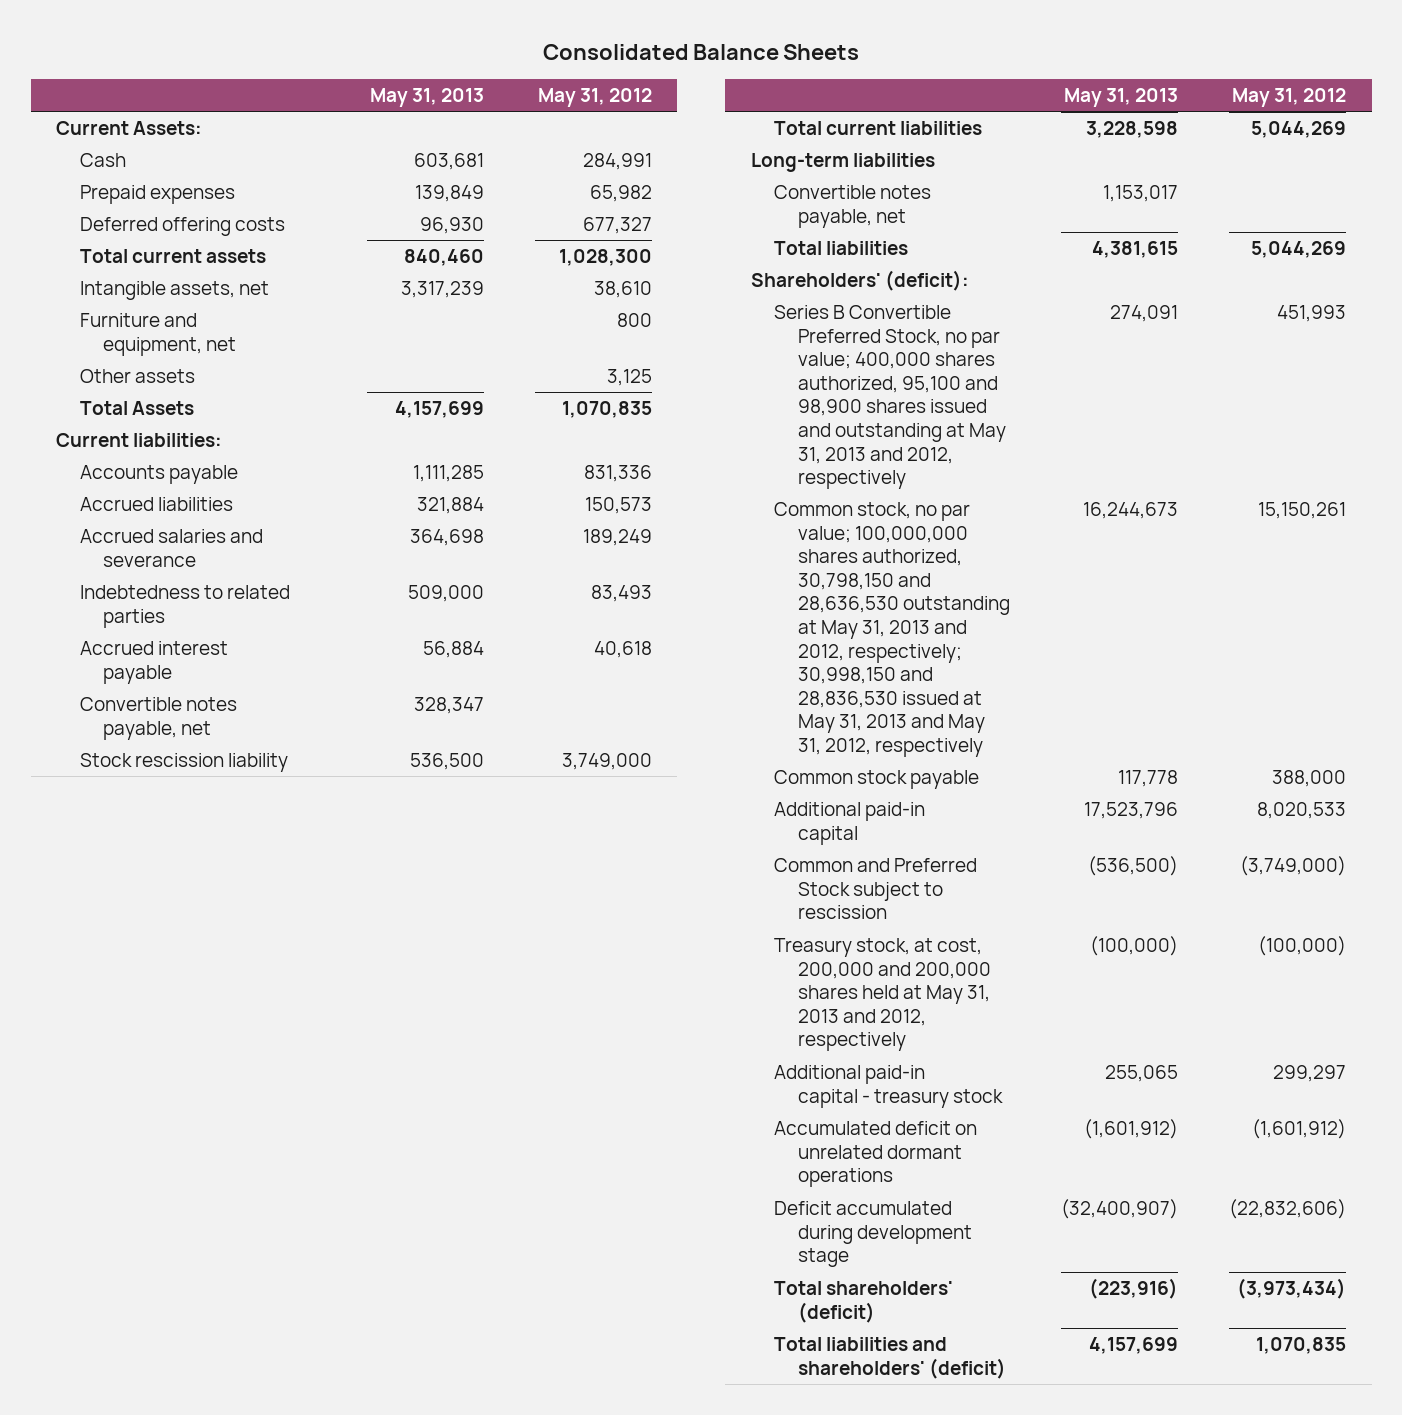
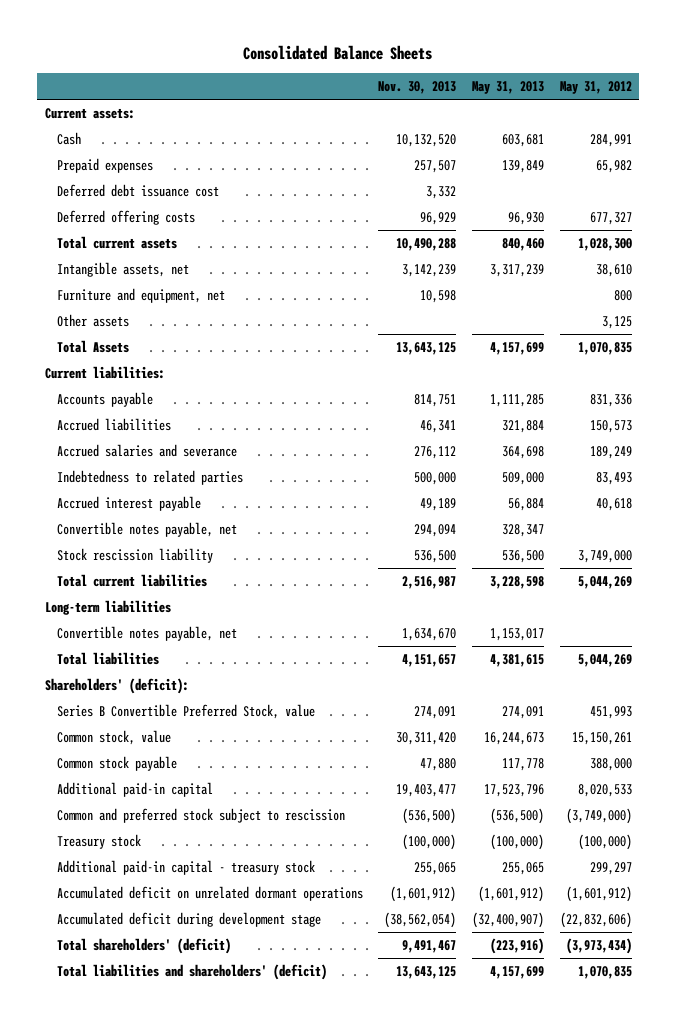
- | May 31, 2013 | May 31, 2012
+ | Nov. 30, 2013 | May 31, 2013 | May 31, 2012
- Current Assets:
+ Current assets:
+ Deferred debt issuance cost | 3,332 | |
- Series B Convertible Preferred Stock, no par value; 400,000 shares authorized, 95,100 and 98,900 shares issued and outstanding at May 31, 2013 and 2012, respectively | 274,091 | 451,993
- Common stock, no par value; 100,000,000 shares authorized, 30,798,150 and 28,636,530 outstanding at May 31, 2013 and 2012, respectively; 30,998,150 and 28,836,530 issued at May 31, 2013 and May 31, 2012, respectively | 16,244,673 | 15,150,261
+ Series B Convertible Preferred Stock, value | 274,091 | 274,091 | 451,993
+ Common stock, value | 30,311,420 | 16,244,673 | 15,150,261
- Common and Preferred Stock subject to rescission | (536,500) | (3,749,000)
- Treasury stock, at cost, 200,000 and 200,000 shares held at May 31, 2013 and 2012, respectively | (100,000) | (100,000)
+ Common and preferred stock subject to rescission | (536,500) | (536,500) | (3,749,000)
+ Treasury stock | (100,000) | (100,000) | (100,000)
- Deficit accumulated during development stage | (32,400,907) | (22,832,606)
+ Accumulated deficit during development stage | (38,562,054) | (32,400,907) | (22,832,606)

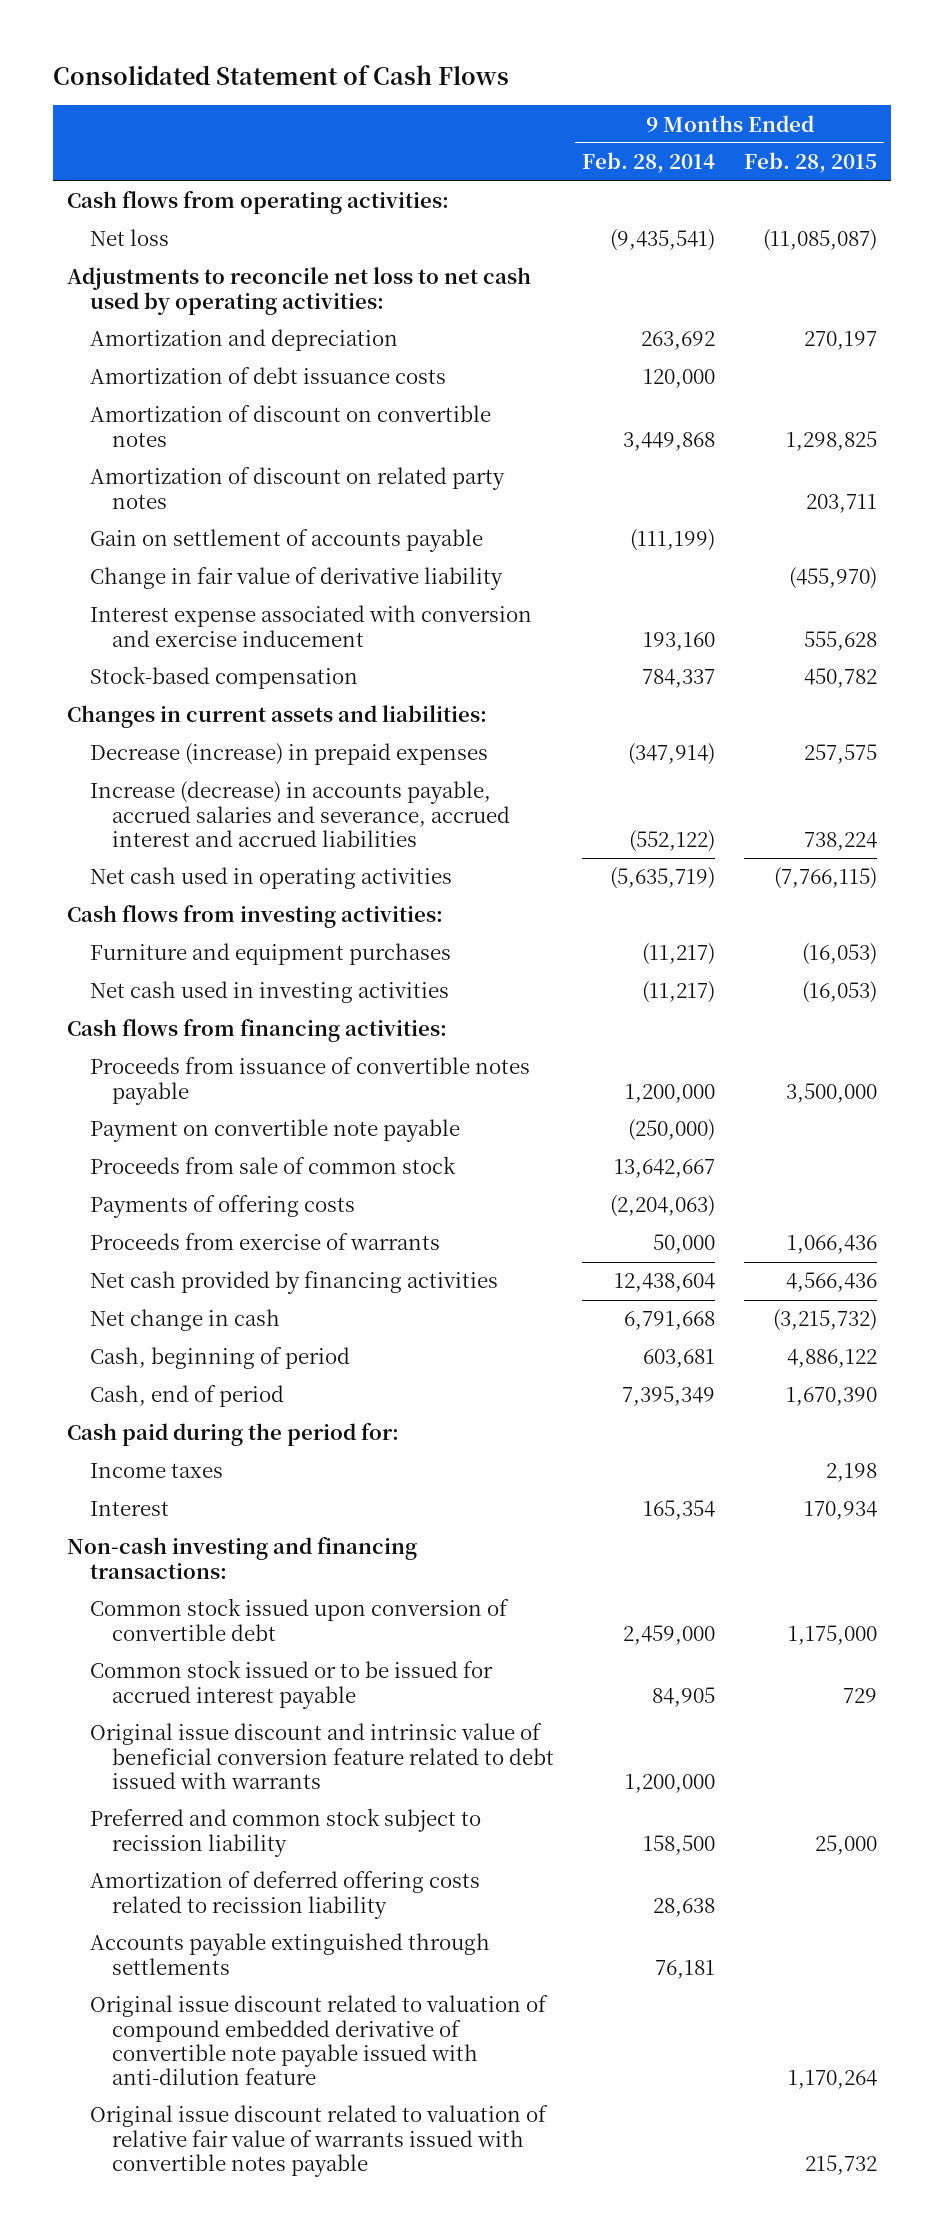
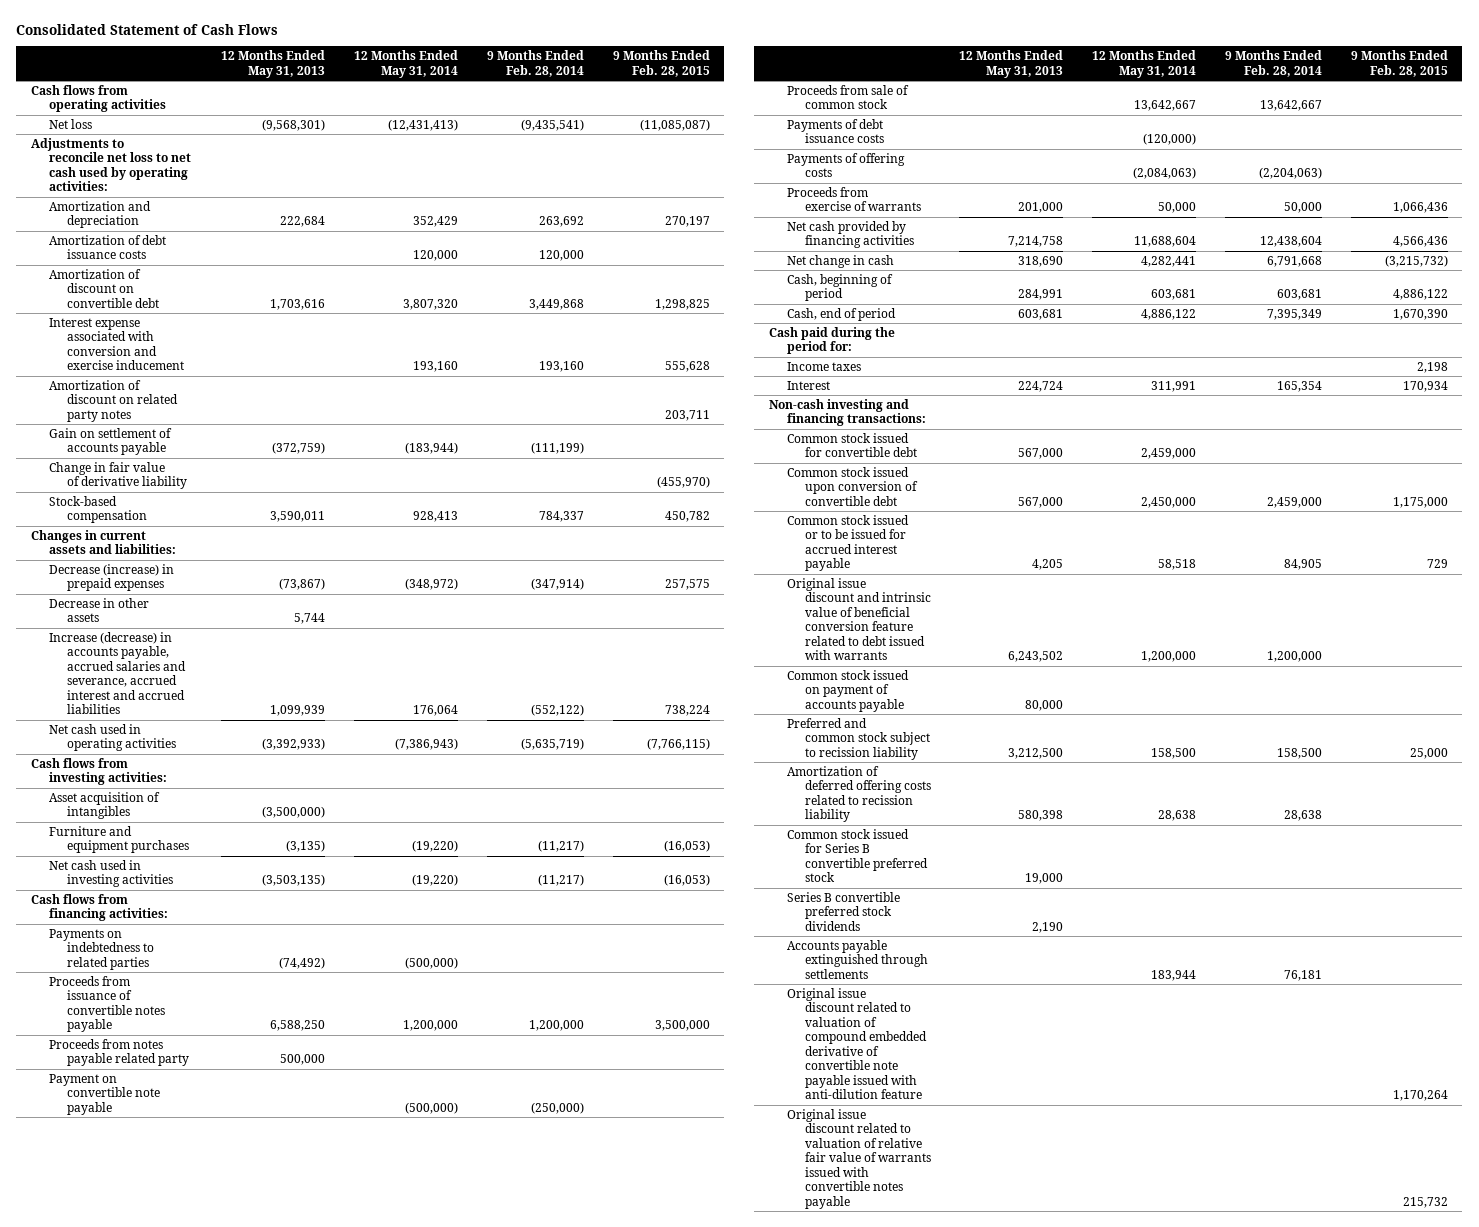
- | 9 Months Ended Feb. 28, 2014 | 9 Months Ended Feb. 28, 2015
+ | 12 Months Ended May 31, 2013 | 12 Months Ended May 31, 2014 | 9 Months Ended Feb. 28, 2014 | 9 Months Ended Feb. 28, 2015
- Cash flows from operating activities:
+ Cash flows from operating activities
- Amortization of discount on convertible notes | 3,449,868 | 1,298,825
+ Amortization of discount on convertible debt | 1,703,616 | 3,807,320 | 3,449,868 | 1,298,825
moved up: Interest expense associated with conversion and exercise inducement | | 193,160 | 193,160 | 555,628
+ Decrease in other assets | 5,744 | | |
+ Asset acquisition of intangibles | (3,500,000) | | |
+ Payments on indebtedness to related parties | (74,492) | (500,000) | |
+ Proceeds from notes payable related party | 500,000 | | |
+ Payments of debt issuance costs | | (120,000) | |
+ Common stock issued for convertible debt | 567,000 | 2,459,000 | |
+ Common stock issued on payment of accounts payable | 80,000 | | |
+ Common stock issued for Series B convertible preferred stock | 19,000 | | |
+ Series B convertible preferred stock dividends | 2,190 | | |

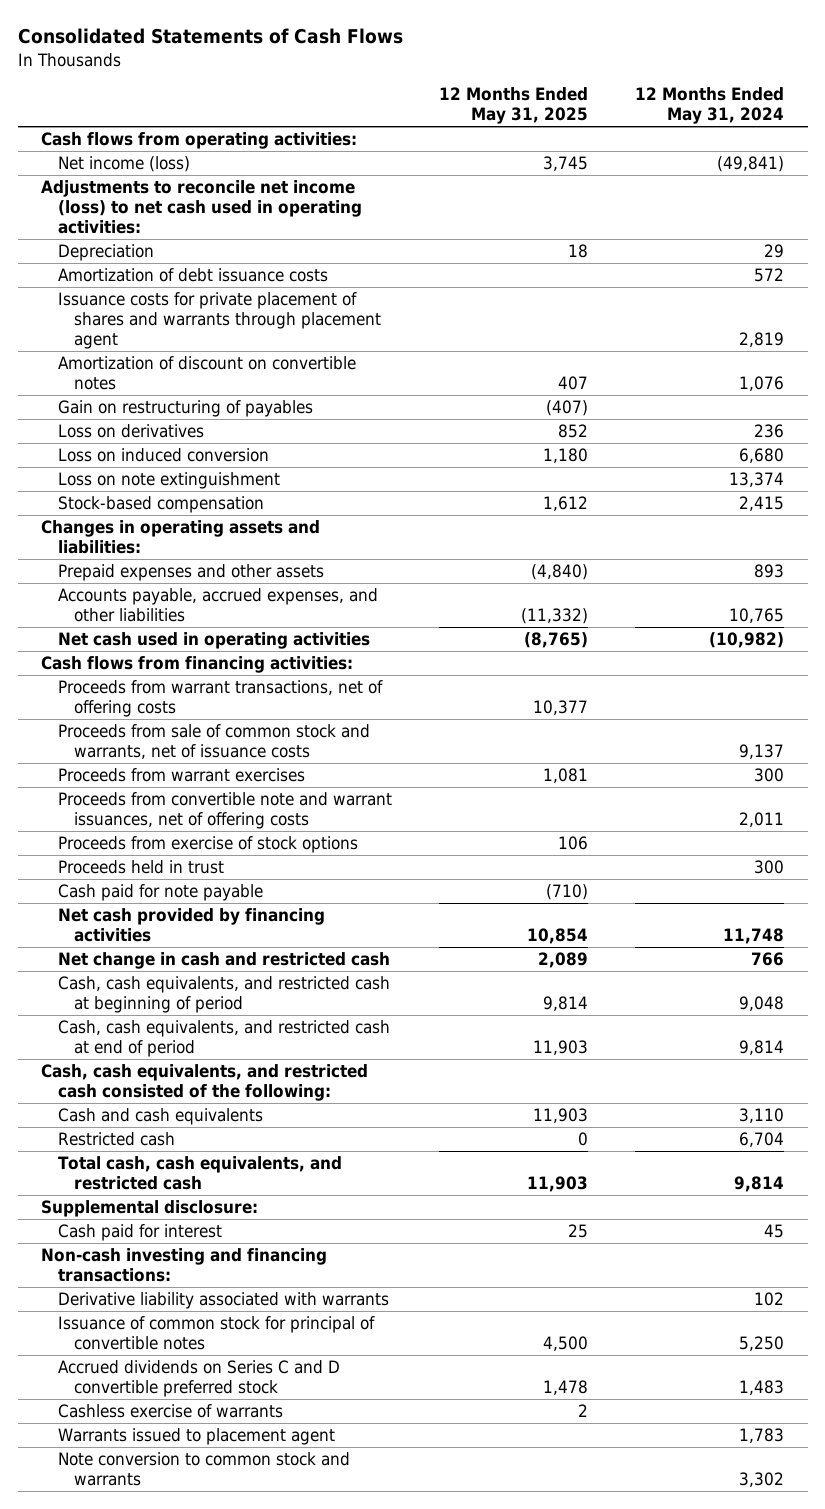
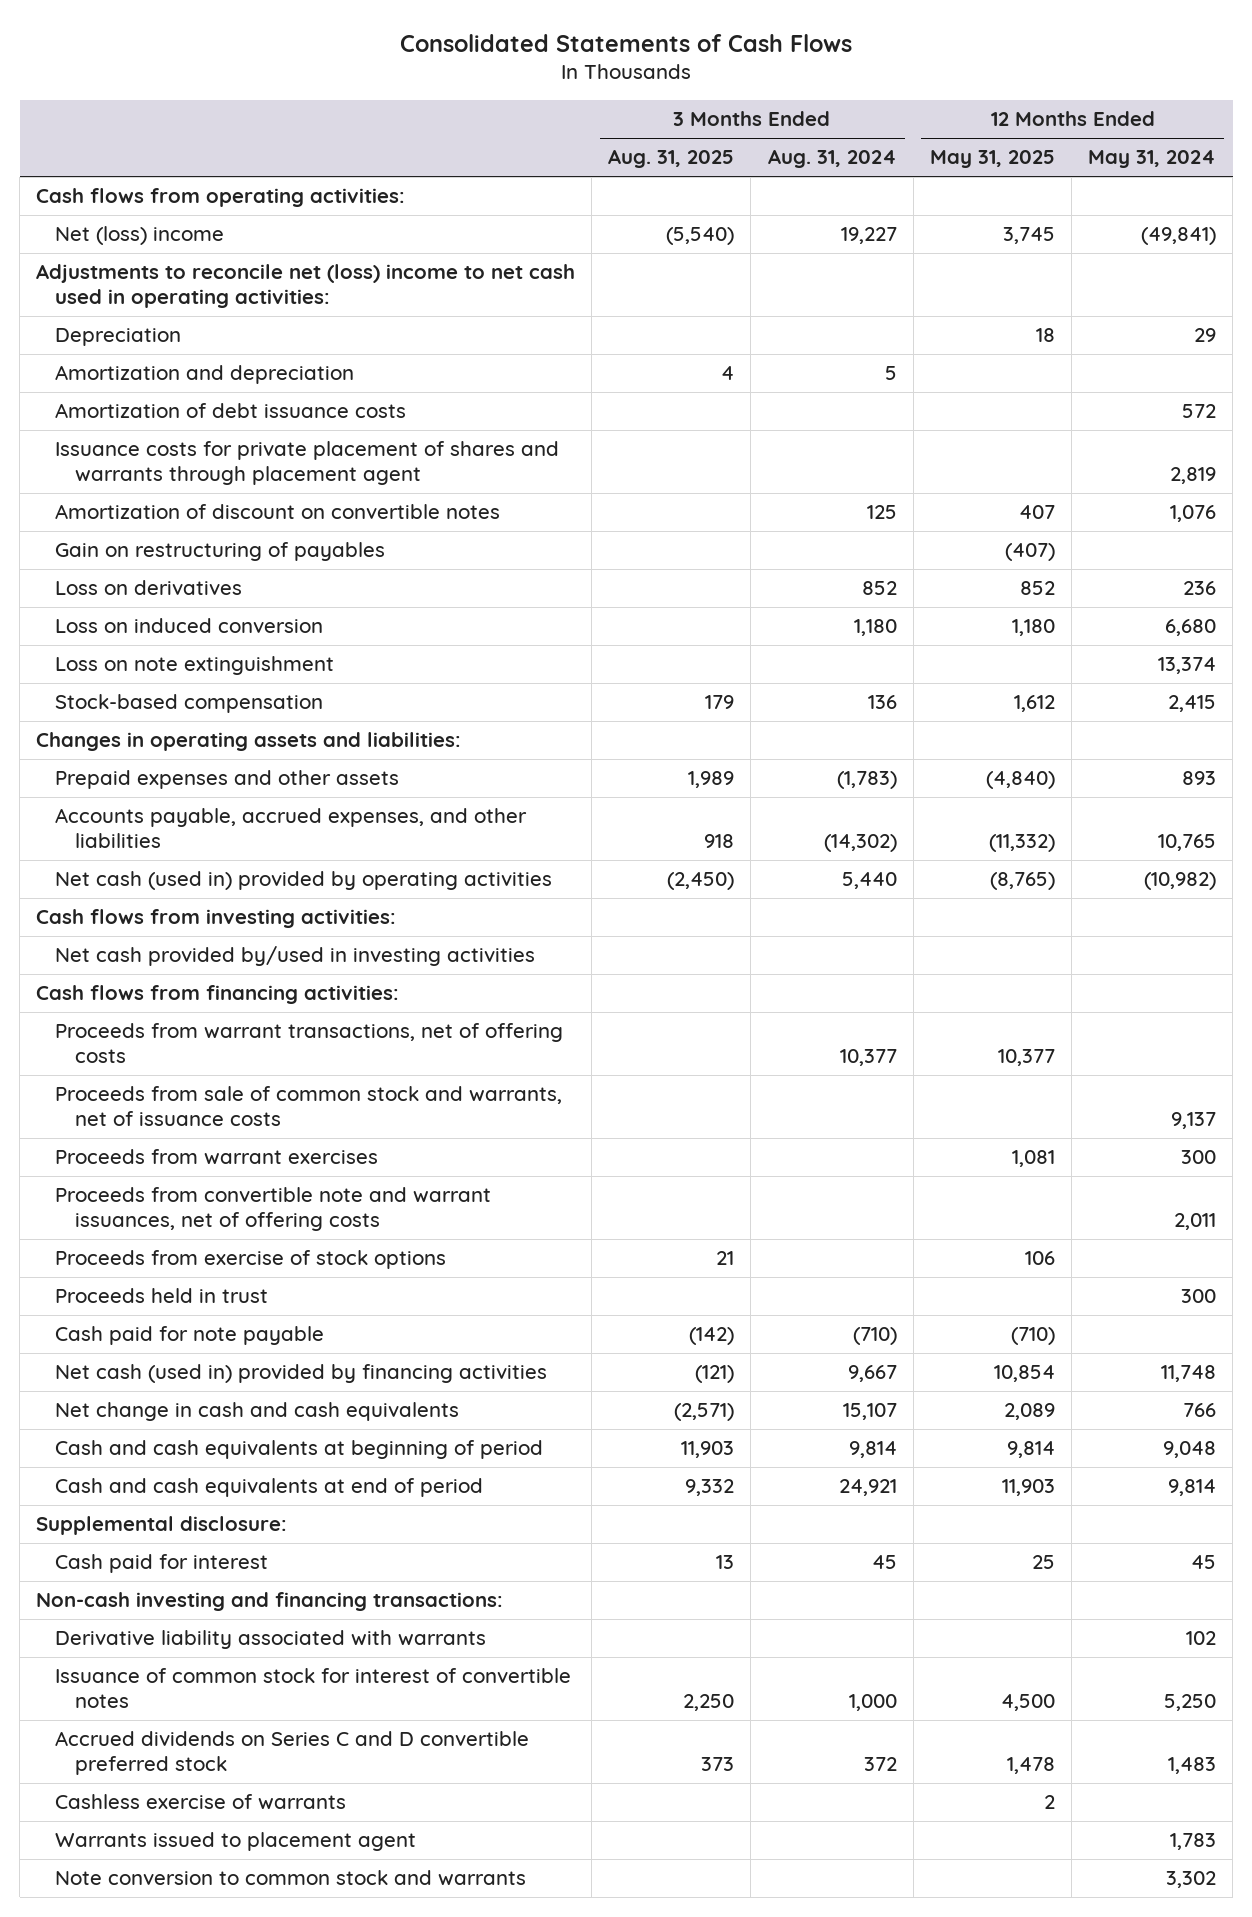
- | 12 Months Ended May 31, 2025 | 12 Months Ended May 31, 2024
+ | 3 Months Ended Aug. 31, 2025 | 3 Months Ended Aug. 31, 2024 | 12 Months Ended May 31, 2025 | 12 Months Ended May 31, 2024
- Net income (loss) | 3,745 | (49,841)
- Adjustments to reconcile net income (loss) to net cash used in operating activities:
+ Net (loss) income | (5,540) | 19,227 | 3,745 | (49,841)
+ Adjustments to reconcile net (loss) income to net cash used in operating activities:
+ Amortization and depreciation | 4 | 5 | |
- Net cash used in operating activities | (8,765) | (10,982)
+ Net cash (used in) provided by operating activities | (2,450) | 5,440 | (8,765) | (10,982)
+ Cash flows from investing activities:
+ Net cash provided by/used in investing activities
- Net cash provided by financing activities | 10,854 | 11,748
- Net change in cash and restricted cash | 2,089 | 766
- Cash, cash equivalents, and restricted cash at beginning of period | 9,814 | 9,048
- Cash, cash equivalents, and restricted cash at end of period | 11,903 | 9,814
- Cash, cash equivalents, and restricted cash consisted of the following:
- Cash and cash equivalents | 11,903 | 3,110
- Restricted cash | 0 | 6,704
- Total cash, cash equivalents, and restricted cash | 11,903 | 9,814
+ Net cash (used in) provided by financing activities | (121) | 9,667 | 10,854 | 11,748
+ Net change in cash and cash equivalents | (2,571) | 15,107 | 2,089 | 766
+ Cash and cash equivalents at beginning of period | 11,903 | 9,814 | 9,814 | 9,048
+ Cash and cash equivalents at end of period | 9,332 | 24,921 | 11,903 | 9,814
- Issuance of common stock for principal of convertible notes | 4,500 | 5,250
+ Issuance of common stock for interest of convertible notes | 2,250 | 1,000 | 4,500 | 5,250

